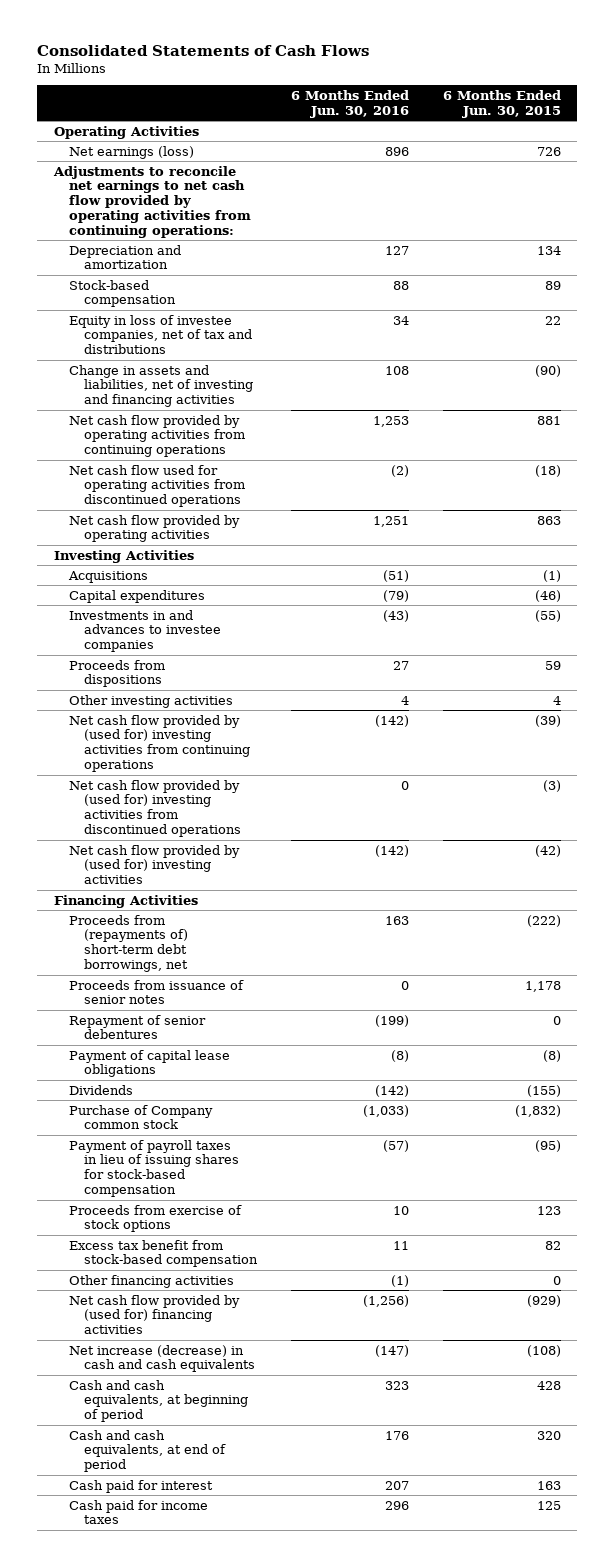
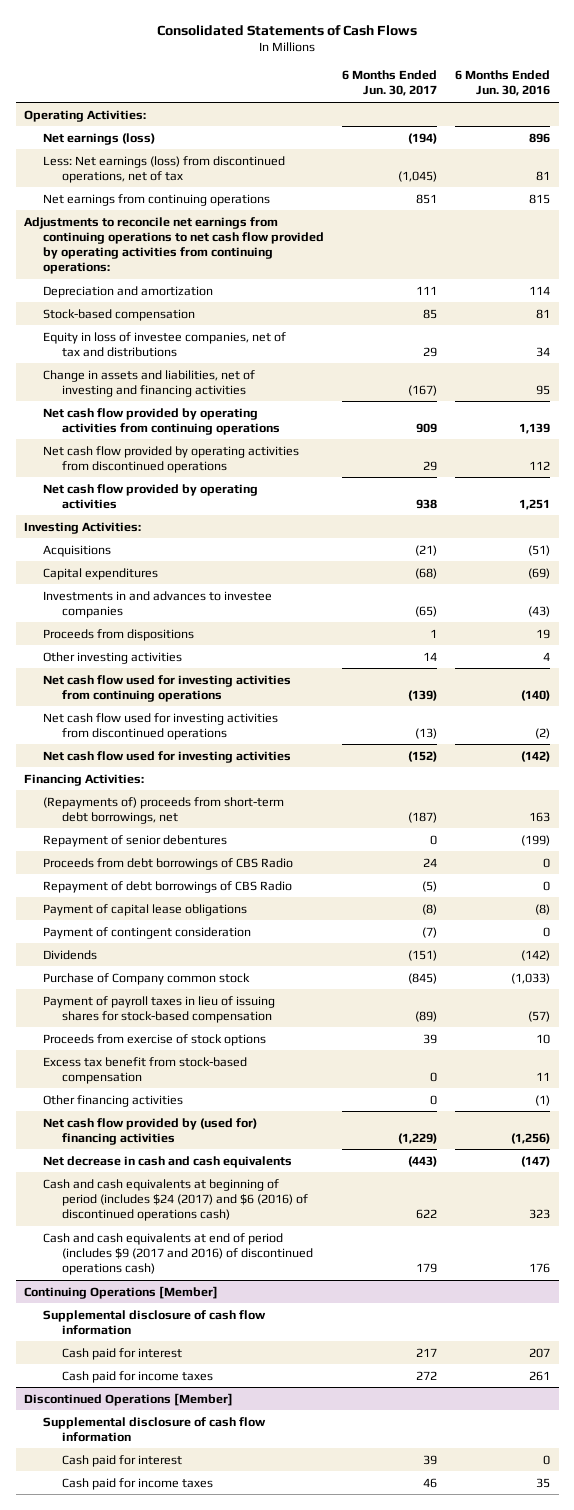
- | 6 Months Ended Jun. 30, 2016 | 6 Months Ended Jun. 30, 2015
+ | 6 Months Ended Jun. 30, 2017 | 6 Months Ended Jun. 30, 2016
- Operating Activities
+ Operating Activities:
- Adjustments to reconcile net earnings to net cash flow provided by operating activities from continuing operations:
- Depreciation and amortization | 127 | 134
- Stock-based compensation | 88 | 89
+ Less: Net earnings (loss) from discontinued operations, net of tax | (1,045) | 81
+ Net earnings from continuing operations | 851 | 815
+ Adjustments to reconcile net earnings from continuing operations to net cash flow provided by operating activities from continuing operations:
+ Depreciation and amortization | 111 | 114
+ Stock-based compensation | 85 | 81
- Change in assets and liabilities, net of investing and financing activities | 108 | (90)
- Net cash flow provided by operating activities from continuing operations | 1,253 | 881
- Net cash flow used for operating activities from discontinued operations | (2) | (18)
+ Change in assets and liabilities, net of investing and financing activities | (167) | 95
+ Net cash flow provided by operating activities from continuing operations | 909 | 1,139
+ Net cash flow provided by operating activities from discontinued operations | 29 | 112
- Investing Activities
+ Investing Activities:
- Capital expenditures | (79) | (46)
+ Capital expenditures | (68) | (69)
- Proceeds from dispositions | 27 | 59
+ Proceeds from dispositions | 1 | 19
- Net cash flow provided by (used for) investing activities from continuing operations | (142) | (39)
- Net cash flow provided by (used for) investing activities from discontinued operations | 0 | (3)
- Net cash flow provided by (used for) investing activities | (142) | (42)
- Financing Activities
- Proceeds from (repayments of) short-term debt borrowings, net | 163 | (222)
- Proceeds from issuance of senior notes | 0 | 1,178
+ Net cash flow used for investing activities from continuing operations | (139) | (140)
+ Net cash flow used for investing activities from discontinued operations | (13) | (2)
+ Net cash flow used for investing activities | (152) | (142)
+ Financing Activities:
+ (Repayments of) proceeds from short-term debt borrowings, net | (187) | 163
+ Proceeds from debt borrowings of CBS Radio | 24 | 0
+ Repayment of debt borrowings of CBS Radio | (5) | 0
+ Payment of contingent consideration | (7) | 0
- Net increase (decrease) in cash and cash equivalents | (147) | (108)
- Cash and cash equivalents, at beginning of period | 323 | 428
- Cash and cash equivalents, at end of period | 176 | 320
+ Net decrease in cash and cash equivalents | (443) | (147)
+ Cash and cash equivalents at beginning of period (includes $24 (2017) and $6 (2016) of discontinued operations cash) | 622 | 323
+ Cash and cash equivalents at end of period (includes $9 (2017 and 2016) of discontinued operations cash) | 179 | 176
+ Continuing Operations [Member]
+ Supplemental disclosure of cash flow information
- Cash paid for income taxes | 296 | 125
+ Cash paid for income taxes | 272 | 261
+ Discontinued Operations [Member]
+ Supplemental disclosure of cash flow information
+ Cash paid for interest | 39 | 0
+ Cash paid for income taxes | 46 | 35

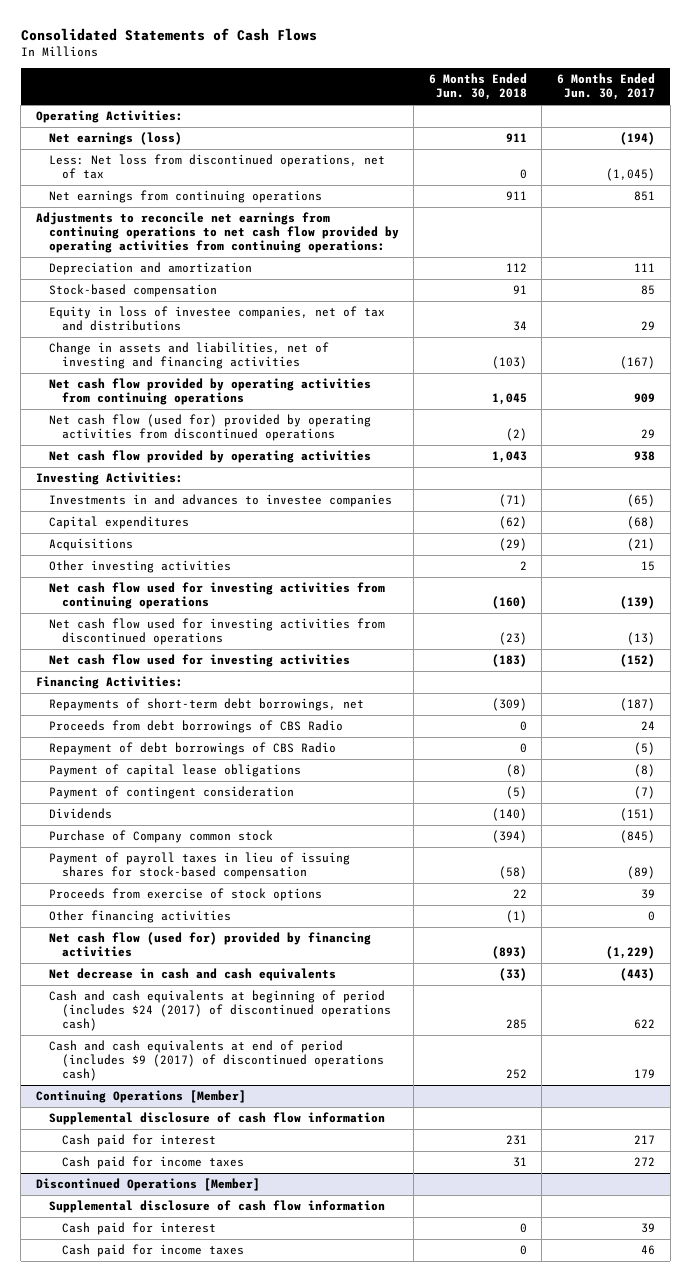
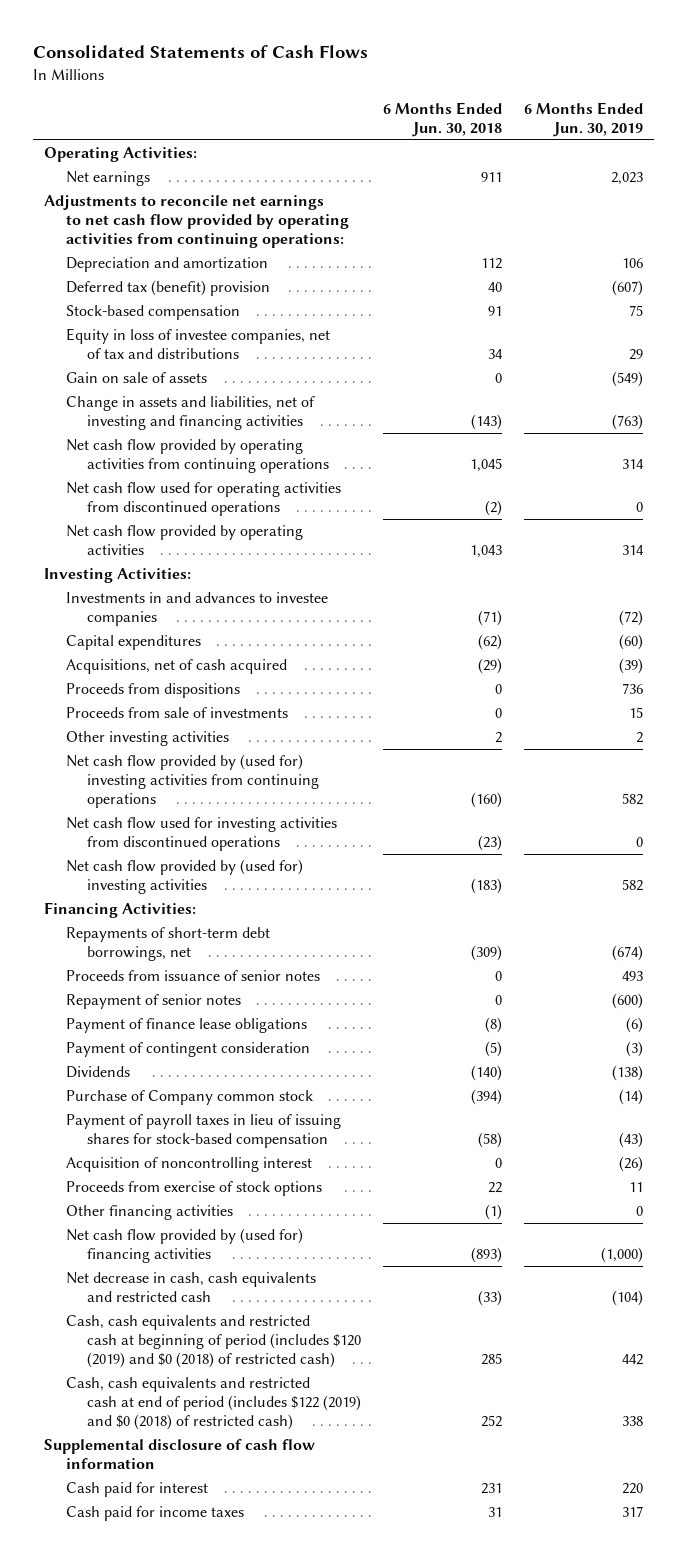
- | 6 Months Ended Jun. 30, 2018 | 6 Months Ended Jun. 30, 2017
+ | 6 Months Ended Jun. 30, 2018 | 6 Months Ended Jun. 30, 2019
- Net earnings (loss) | 911 | (194)
- Less: Net loss from discontinued operations, net of tax | 0 | (1,045)
- Net earnings from continuing operations | 911 | 851
- Adjustments to reconcile net earnings from continuing operations to net cash flow provided by operating activities from continuing operations:
+ Net earnings | 911 | 2,023
+ Adjustments to reconcile net earnings to net cash flow provided by operating activities from continuing operations:
+ Deferred tax (benefit) provision | 40 | (607)
- Change in assets and liabilities, net of investing and financing activities | (103) | (167)
+ Gain on sale of assets | 0 | (549)
+ Change in assets and liabilities, net of investing and financing activities | (143) | (763)
- Net cash flow (used for) provided by operating activities from discontinued operations | (2) | 29
+ Net cash flow used for operating activities from discontinued operations | (2) | 0
- Acquisitions | (29) | (21)
+ Acquisitions, net of cash acquired | (29) | (39)
+ Proceeds from dispositions | 0 | 736
+ Proceeds from sale of investments | 0 | 15
- Net cash flow used for investing activities from continuing operations | (160) | (139)
+ Net cash flow provided by (used for) investing activities from continuing operations | (160) | 582
- Net cash flow used for investing activities | (183) | (152)
+ Net cash flow provided by (used for) investing activities | (183) | 582
- Proceeds from debt borrowings of CBS Radio | 0 | 24
- Repayment of debt borrowings of CBS Radio | 0 | (5)
- Payment of capital lease obligations | (8) | (8)
+ Proceeds from issuance of senior notes | 0 | 493
+ Repayment of senior notes | 0 | (600)
+ Payment of finance lease obligations | (8) | (6)
+ Acquisition of noncontrolling interest | 0 | (26)
- Net cash flow (used for) provided by financing activities | (893) | (1,229)
- Net decrease in cash and cash equivalents | (33) | (443)
- Cash and cash equivalents at beginning of period (includes $24 (2017) of discontinued operations cash) | 285 | 622
- Cash and cash equivalents at end of period (includes $9 (2017) of discontinued operations cash) | 252 | 179
- Continuing Operations [Member]
+ Net cash flow provided by (used for) financing activities | (893) | (1,000)
+ Net decrease in cash, cash equivalents and restricted cash | (33) | (104)
+ Cash, cash equivalents and restricted cash at beginning of period (includes $120 (2019) and $0 (2018) of restricted cash) | 285 | 442
+ Cash, cash equivalents and restricted cash at end of period (includes $122 (2019) and $0 (2018) of restricted cash) | 252 | 338
- Discontinued Operations [Member]
- Supplemental disclosure of cash flow information
- Cash paid for interest | 0 | 39
- Cash paid for income taxes | 0 | 46

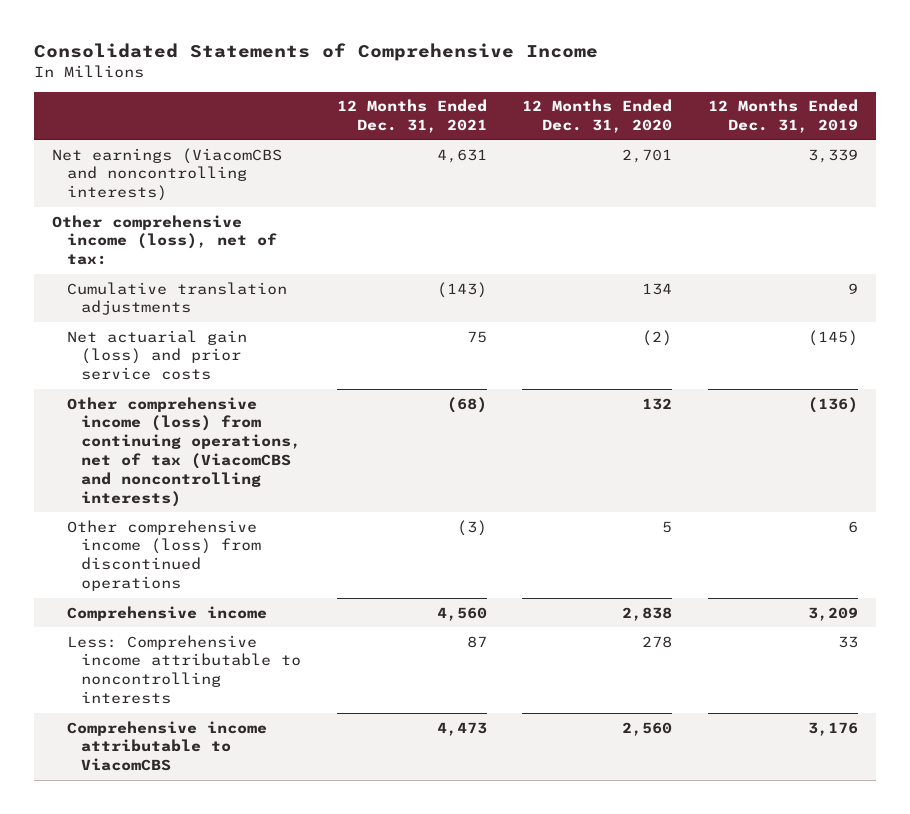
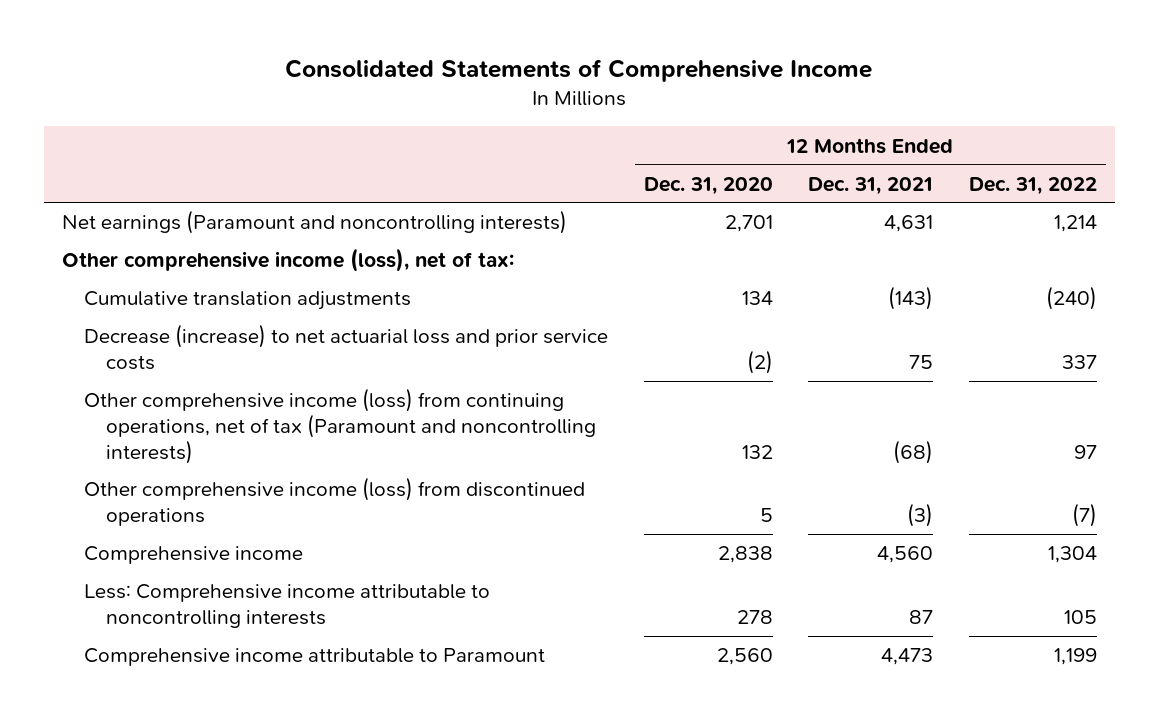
- | 12 Months Ended Dec. 31, 2021 | 12 Months Ended Dec. 31, 2020 | 12 Months Ended Dec. 31, 2019
+ | 12 Months Ended Dec. 31, 2020 | 12 Months Ended Dec. 31, 2021 | 12 Months Ended Dec. 31, 2022
- Net earnings (ViacomCBS and noncontrolling interests) | 4,631 | 2,701 | 3,339
+ Net earnings (Paramount and noncontrolling interests) | 2,701 | 4,631 | 1,214
- Net actuarial gain (loss) and prior service costs | 75 | (2) | (145)
- Other comprehensive income (loss) from continuing operations, net of tax (ViacomCBS and noncontrolling interests) | (68) | 132 | (136)
+ Decrease (increase) to net actuarial loss and prior service costs | (2) | 75 | 337
+ Other comprehensive income (loss) from continuing operations, net of tax (Paramount and noncontrolling interests) | 132 | (68) | 97
- Comprehensive income attributable to ViacomCBS | 4,473 | 2,560 | 3,176
+ Comprehensive income attributable to Paramount | 2,560 | 4,473 | 1,199

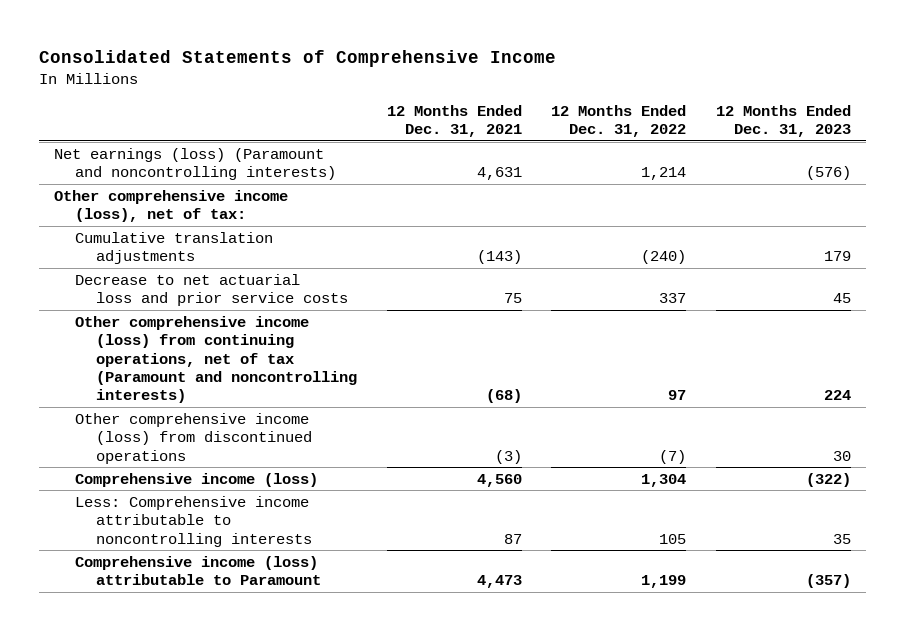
- | 12 Months Ended Dec. 31, 2020 | 12 Months Ended Dec. 31, 2021 | 12 Months Ended Dec. 31, 2022
+ | 12 Months Ended Dec. 31, 2021 | 12 Months Ended Dec. 31, 2022 | 12 Months Ended Dec. 31, 2023
- Net earnings (Paramount and noncontrolling interests) | 2,701 | 4,631 | 1,214
+ Net earnings (loss) (Paramount and noncontrolling interests) | 4,631 | 1,214 | (576)
- Decrease (increase) to net actuarial loss and prior service costs | (2) | 75 | 337
+ Decrease to net actuarial loss and prior service costs | 75 | 337 | 45
- Comprehensive income | 2,838 | 4,560 | 1,304
+ Comprehensive income (loss) | 4,560 | 1,304 | (322)
- Comprehensive income attributable to Paramount | 2,560 | 4,473 | 1,199
+ Comprehensive income (loss) attributable to Paramount | 4,473 | 1,199 | (357)

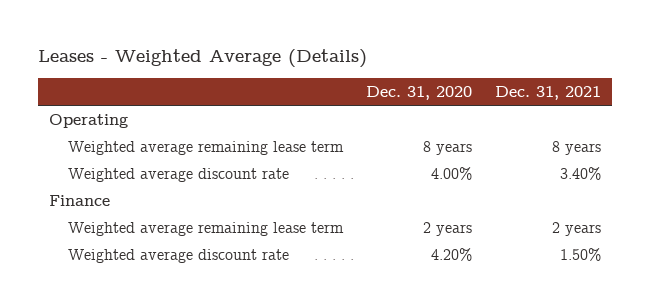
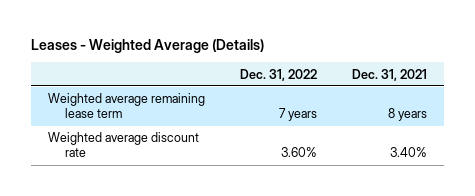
- | Dec. 31, 2020 | Dec. 31, 2021
+ | Dec. 31, 2022 | Dec. 31, 2021
- Operating
- Finance
- Weighted average remaining lease term | 2 years | 2 years
- Weighted average discount rate | 4.20% | 1.50%

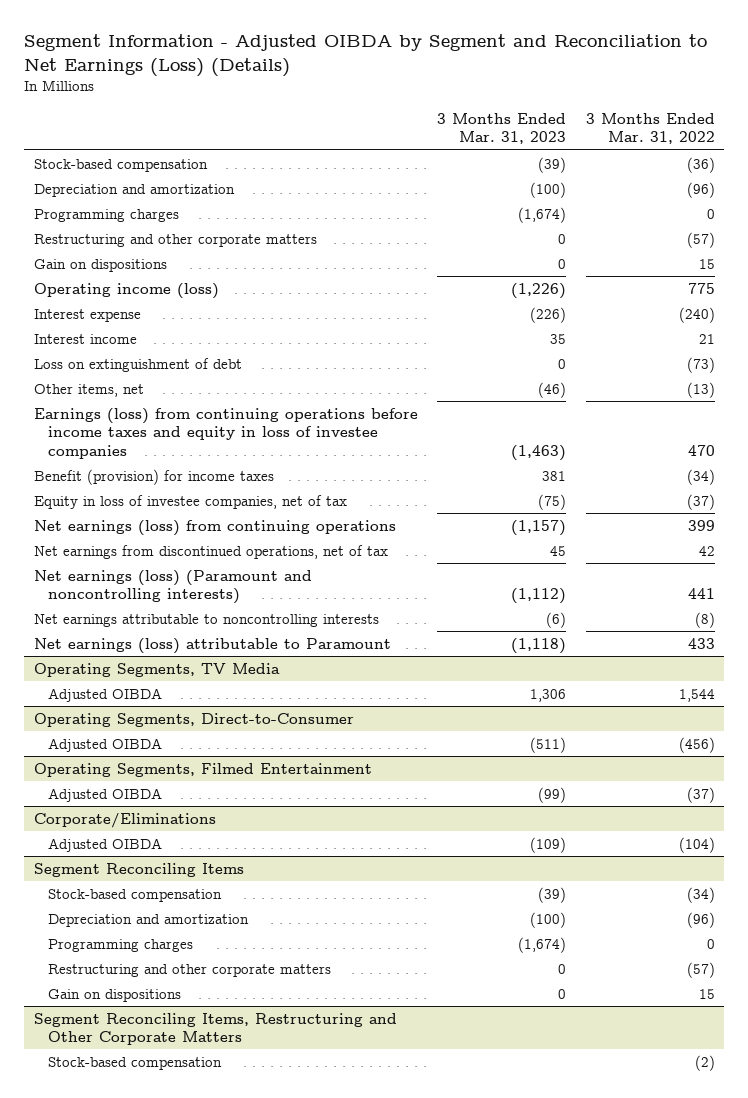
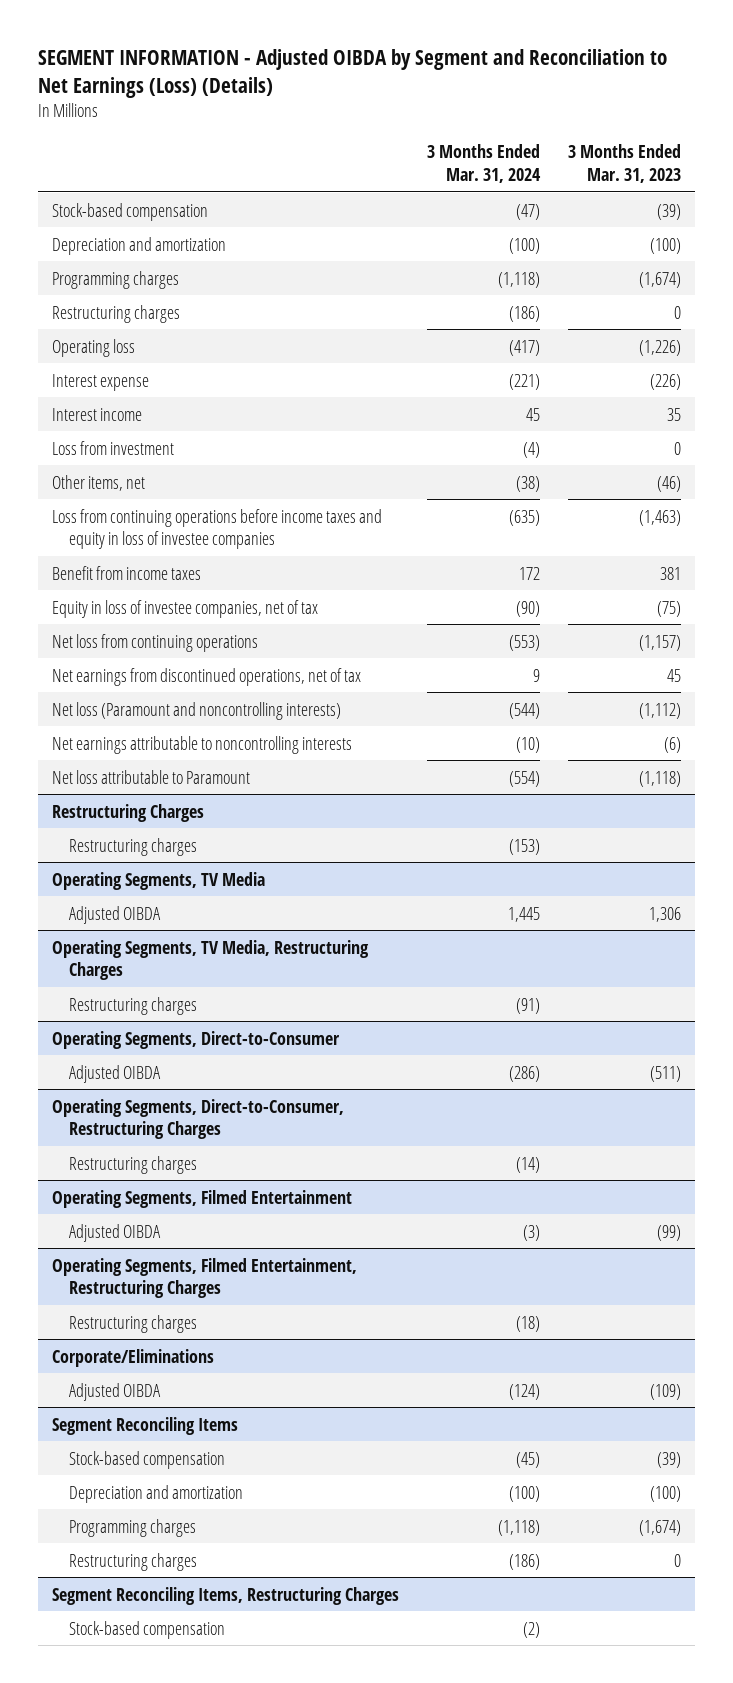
- Segment Information - Adjusted OIBDA by Segment and Reconciliation to Net Earnings (Loss) (Details)
+ SEGMENT INFORMATION - Adjusted OIBDA by Segment and Reconciliation to Net Earnings (Loss) (Details)
- | 3 Months Ended Mar. 31, 2023 | 3 Months Ended Mar. 31, 2022
+ | 3 Months Ended Mar. 31, 2024 | 3 Months Ended Mar. 31, 2023
- Restructuring and other corporate matters | 0 | (57)
- Gain on dispositions | 0 | 15
- Operating income (loss) | (1,226) | 775
+ Restructuring charges | (186) | 0
+ Operating loss | (417) | (1,226)
- Loss on extinguishment of debt | 0 | (73)
+ Loss from investment | (4) | 0
- Earnings (loss) from continuing operations before income taxes and equity in loss of investee companies | (1,463) | 470
- Benefit (provision) for income taxes | 381 | (34)
+ Loss from continuing operations before income taxes and equity in loss of investee companies | (635) | (1,463)
+ Benefit from income taxes | 172 | 381
- Net earnings (loss) from continuing operations | (1,157) | 399
+ Net loss from continuing operations | (553) | (1,157)
- Net earnings (loss) (Paramount and noncontrolling interests) | (1,112) | 441
+ Net loss (Paramount and noncontrolling interests) | (544) | (1,112)
- Net earnings (loss) attributable to Paramount | (1,118) | 433
+ Net loss attributable to Paramount | (554) | (1,118)
+ Restructuring Charges
+ Restructuring charges | (153) |
+ Operating Segments, TV Media, Restructuring Charges
+ Restructuring charges | (91) |
+ Operating Segments, Direct-to-Consumer, Restructuring Charges
+ Restructuring charges | (14) |
+ Operating Segments, Filmed Entertainment, Restructuring Charges
+ Restructuring charges | (18) |
@ Segment Reconciling Items
- Restructuring and other corporate matters | 0 | (57)
- Gain on dispositions | 0 | 15
- Segment Reconciling Items, Restructuring and Other Corporate Matters
@ Segment Reconciling Items
+ Restructuring charges | (186) | 0
+ Segment Reconciling Items, Restructuring Charges

